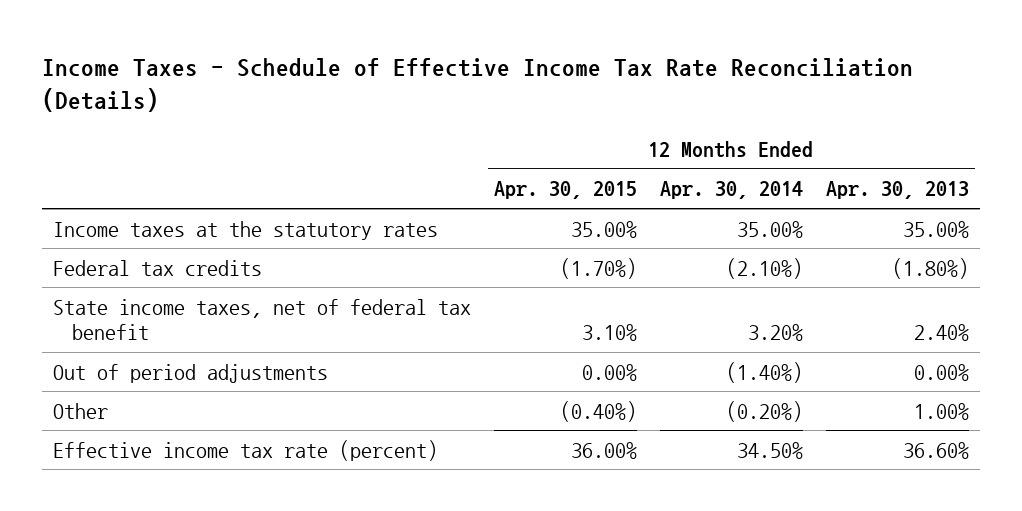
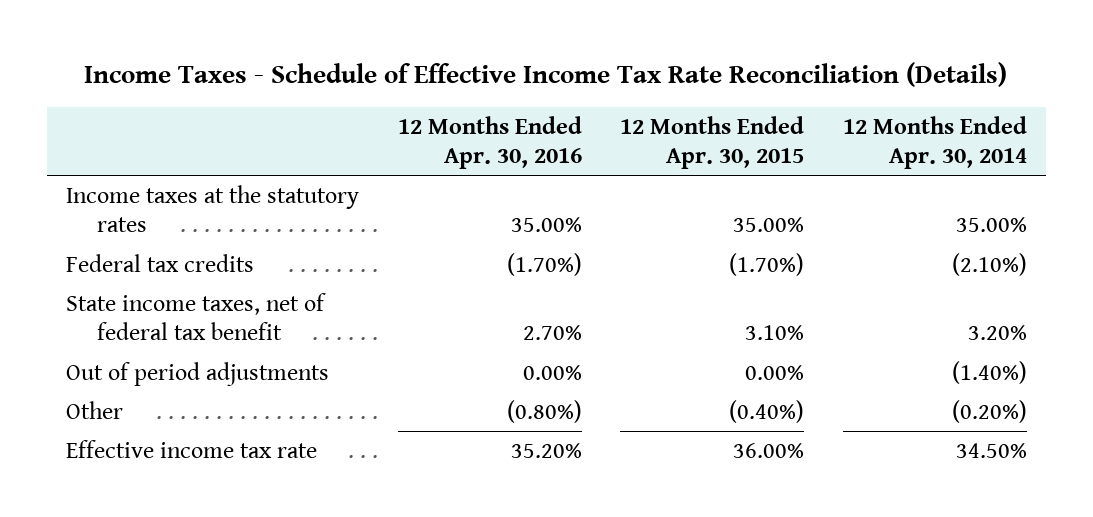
- | 12 Months Ended Apr. 30, 2015 | 12 Months Ended Apr. 30, 2014 | 12 Months Ended Apr. 30, 2013
+ | 12 Months Ended Apr. 30, 2016 | 12 Months Ended Apr. 30, 2015 | 12 Months Ended Apr. 30, 2014
- Effective income tax rate (percent) | 36.00% | 34.50% | 36.60%
+ Effective income tax rate | 35.20% | 36.00% | 34.50%

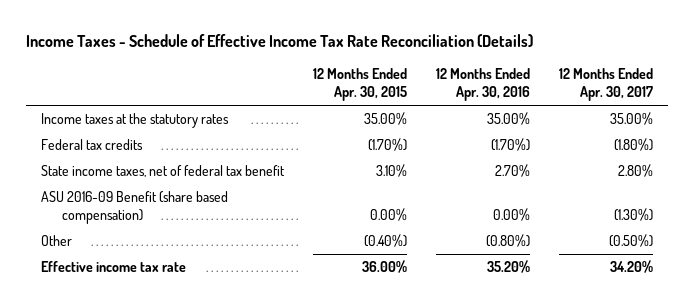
- | 12 Months Ended Apr. 30, 2016 | 12 Months Ended Apr. 30, 2015 | 12 Months Ended Apr. 30, 2014
+ | 12 Months Ended Apr. 30, 2015 | 12 Months Ended Apr. 30, 2016 | 12 Months Ended Apr. 30, 2017
- Out of period adjustments | 0.00% | 0.00% | (1.40%)
+ ASU 2016-09 Benefit (share based compensation) | 0.00% | 0.00% | (1.30%)

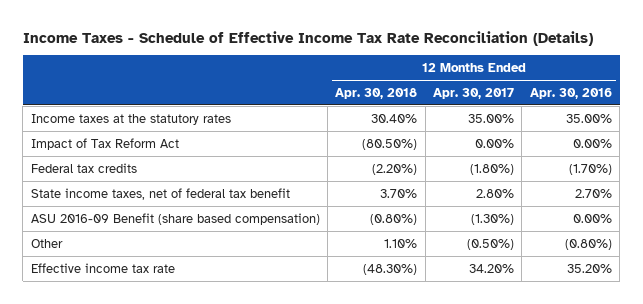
- | 12 Months Ended Apr. 30, 2015 | 12 Months Ended Apr. 30, 2016 | 12 Months Ended Apr. 30, 2017
+ | 12 Months Ended Apr. 30, 2018 | 12 Months Ended Apr. 30, 2017 | 12 Months Ended Apr. 30, 2016
+ Impact of Tax Reform Act | (80.50%) | 0.00% | 0.00%

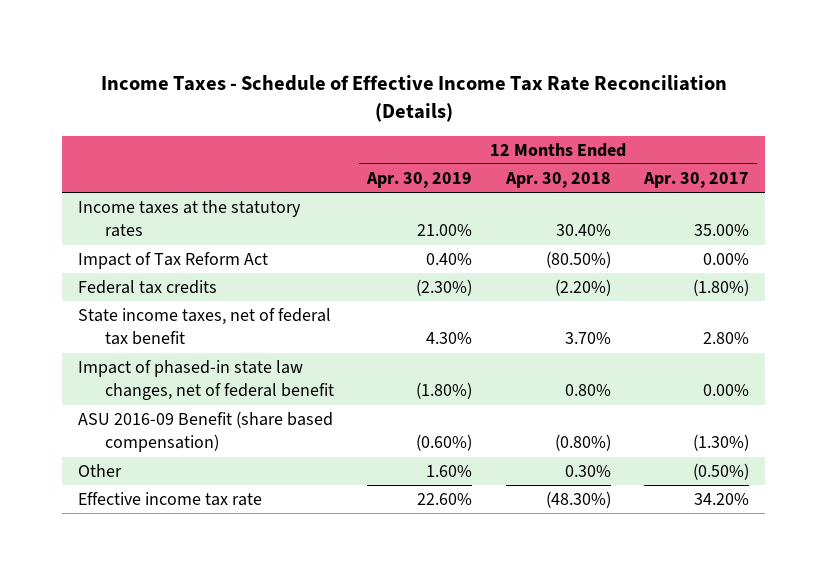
- | 12 Months Ended Apr. 30, 2018 | 12 Months Ended Apr. 30, 2017 | 12 Months Ended Apr. 30, 2016
+ | 12 Months Ended Apr. 30, 2019 | 12 Months Ended Apr. 30, 2018 | 12 Months Ended Apr. 30, 2017
+ Impact of phased-in state law changes, net of federal benefit | (1.80%) | 0.80% | 0.00%
- Other | 1.10% | (0.50%) | (0.80%)
+ Other | 1.60% | 0.30% | (0.50%)

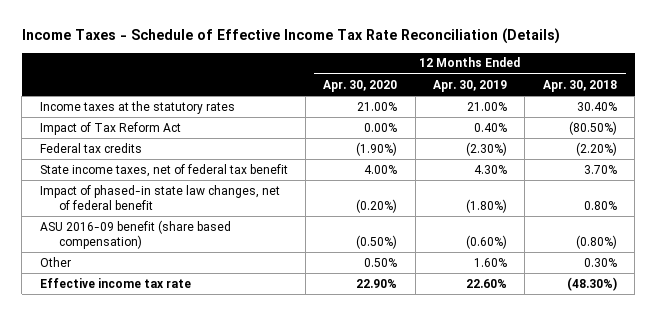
- | 12 Months Ended Apr. 30, 2019 | 12 Months Ended Apr. 30, 2018 | 12 Months Ended Apr. 30, 2017
+ | 12 Months Ended Apr. 30, 2020 | 12 Months Ended Apr. 30, 2019 | 12 Months Ended Apr. 30, 2018
- ASU 2016-09 Benefit (share based compensation) | (0.60%) | (0.80%) | (1.30%)
+ ASU 2016-09 benefit (share based compensation) | (0.50%) | (0.60%) | (0.80%)

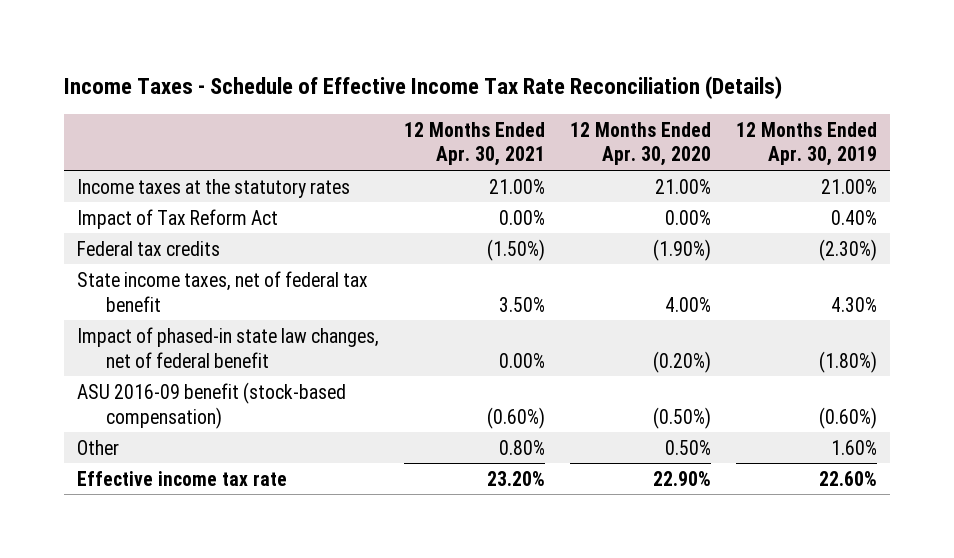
- | 12 Months Ended Apr. 30, 2020 | 12 Months Ended Apr. 30, 2019 | 12 Months Ended Apr. 30, 2018
+ | 12 Months Ended Apr. 30, 2021 | 12 Months Ended Apr. 30, 2020 | 12 Months Ended Apr. 30, 2019
- ASU 2016-09 benefit (share based compensation) | (0.50%) | (0.60%) | (0.80%)
+ ASU 2016-09 benefit (stock-based compensation) | (0.60%) | (0.50%) | (0.60%)

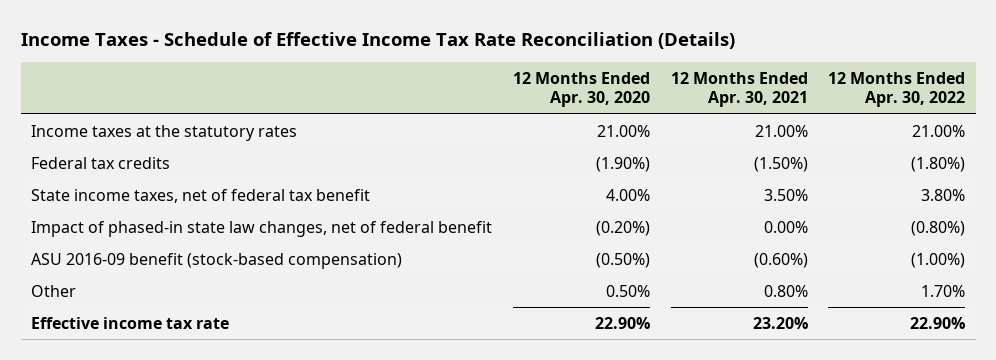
- | 12 Months Ended Apr. 30, 2021 | 12 Months Ended Apr. 30, 2020 | 12 Months Ended Apr. 30, 2019
+ | 12 Months Ended Apr. 30, 2020 | 12 Months Ended Apr. 30, 2021 | 12 Months Ended Apr. 30, 2022
- Impact of Tax Reform Act | 0.00% | 0.00% | 0.40%

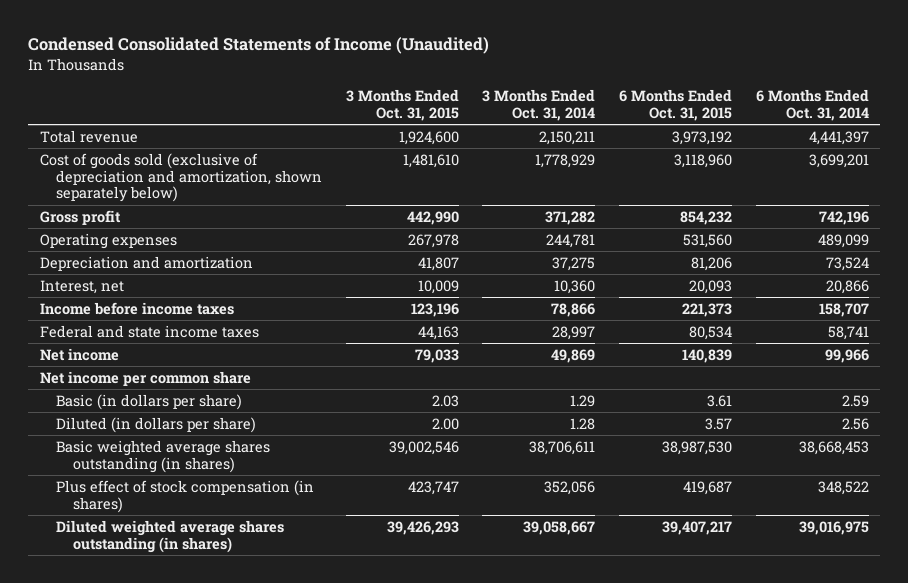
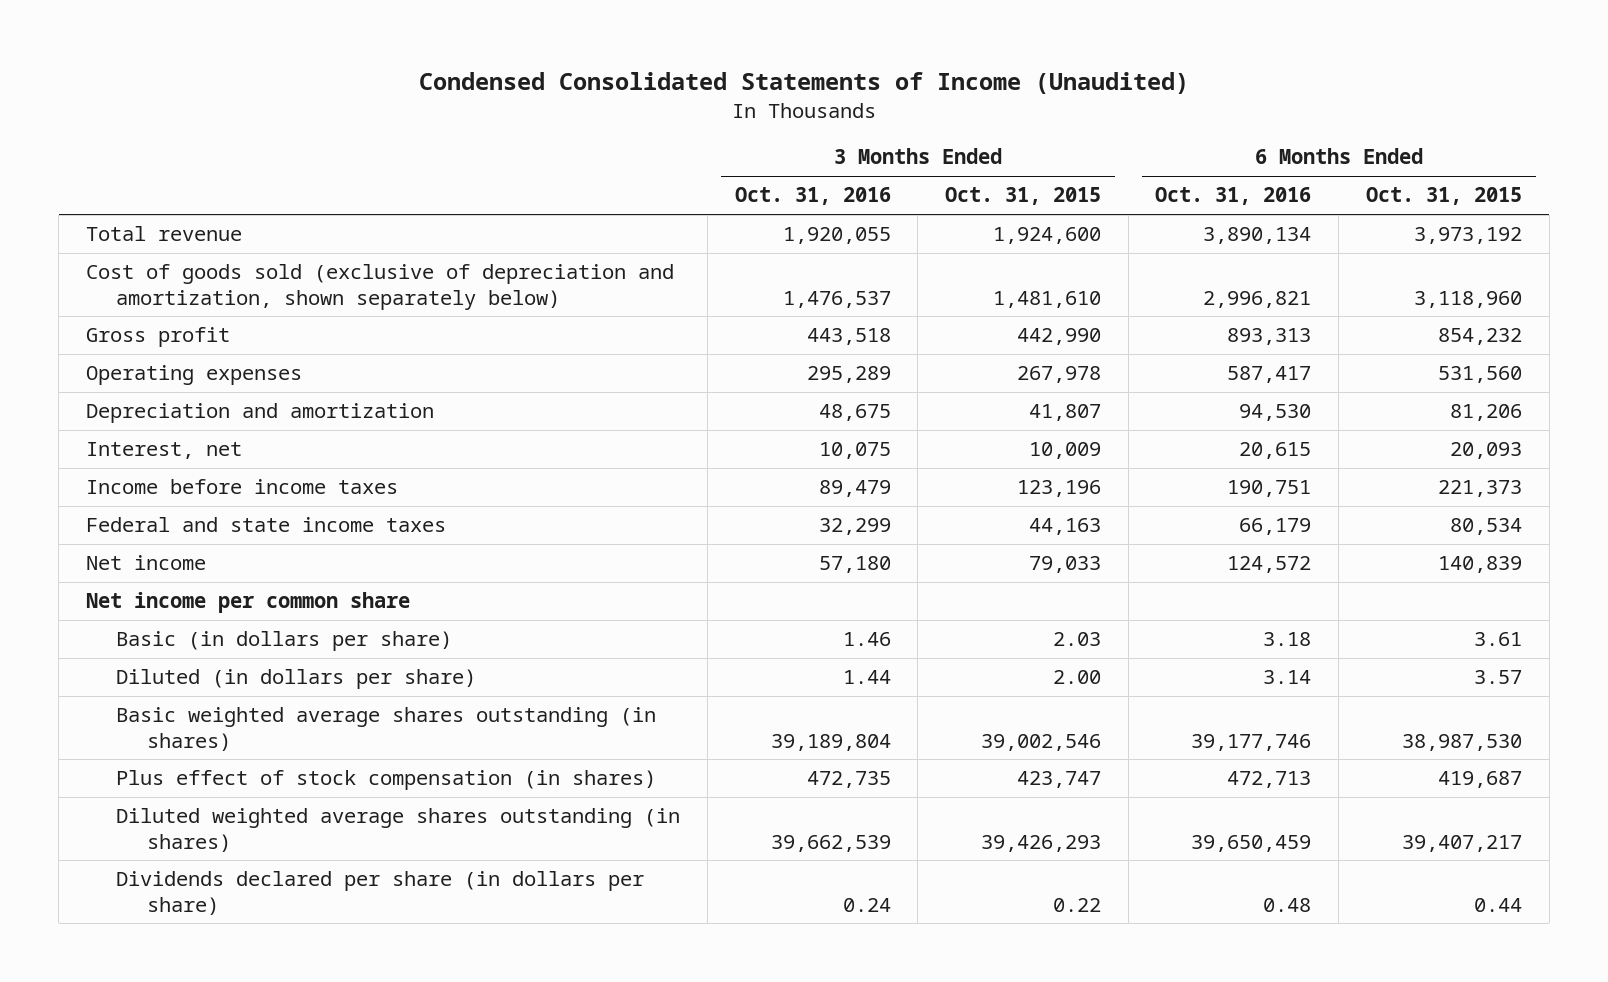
- | 3 Months Ended Oct. 31, 2015 | 3 Months Ended Oct. 31, 2014 | 6 Months Ended Oct. 31, 2015 | 6 Months Ended Oct. 31, 2014
+ | 3 Months Ended Oct. 31, 2016 | 3 Months Ended Oct. 31, 2015 | 6 Months Ended Oct. 31, 2016 | 6 Months Ended Oct. 31, 2015
+ Dividends declared per share (in dollars per share) | 0.24 | 0.22 | 0.48 | 0.44

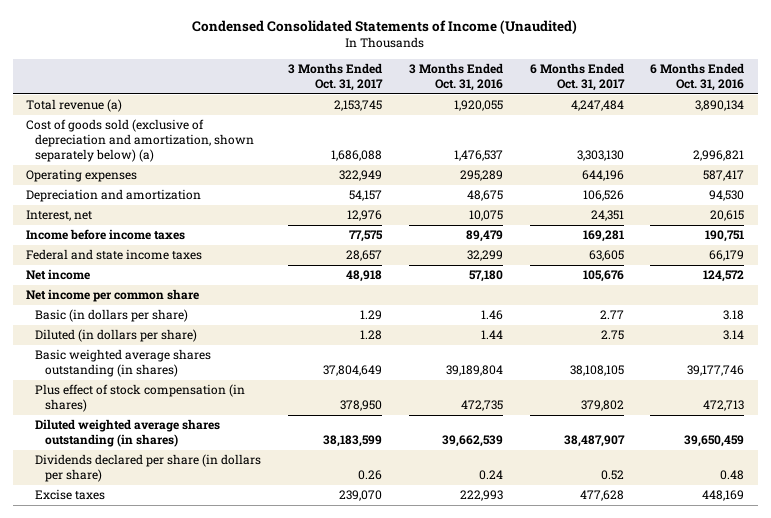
- | 3 Months Ended Oct. 31, 2016 | 3 Months Ended Oct. 31, 2015 | 6 Months Ended Oct. 31, 2016 | 6 Months Ended Oct. 31, 2015
+ | 3 Months Ended Oct. 31, 2017 | 3 Months Ended Oct. 31, 2016 | 6 Months Ended Oct. 31, 2017 | 6 Months Ended Oct. 31, 2016
- Total revenue | 1,920,055 | 1,924,600 | 3,890,134 | 3,973,192
- Cost of goods sold (exclusive of depreciation and amortization, shown separately below) | 1,476,537 | 1,481,610 | 2,996,821 | 3,118,960
- Gross profit | 443,518 | 442,990 | 893,313 | 854,232
+ Total revenue (a) | 2,153,745 | 1,920,055 | 4,247,484 | 3,890,134
+ Cost of goods sold (exclusive of depreciation and amortization, shown separately below) (a) | 1,686,088 | 1,476,537 | 3,303,130 | 2,996,821
+ Excise taxes | 239,070 | 222,993 | 477,628 | 448,169

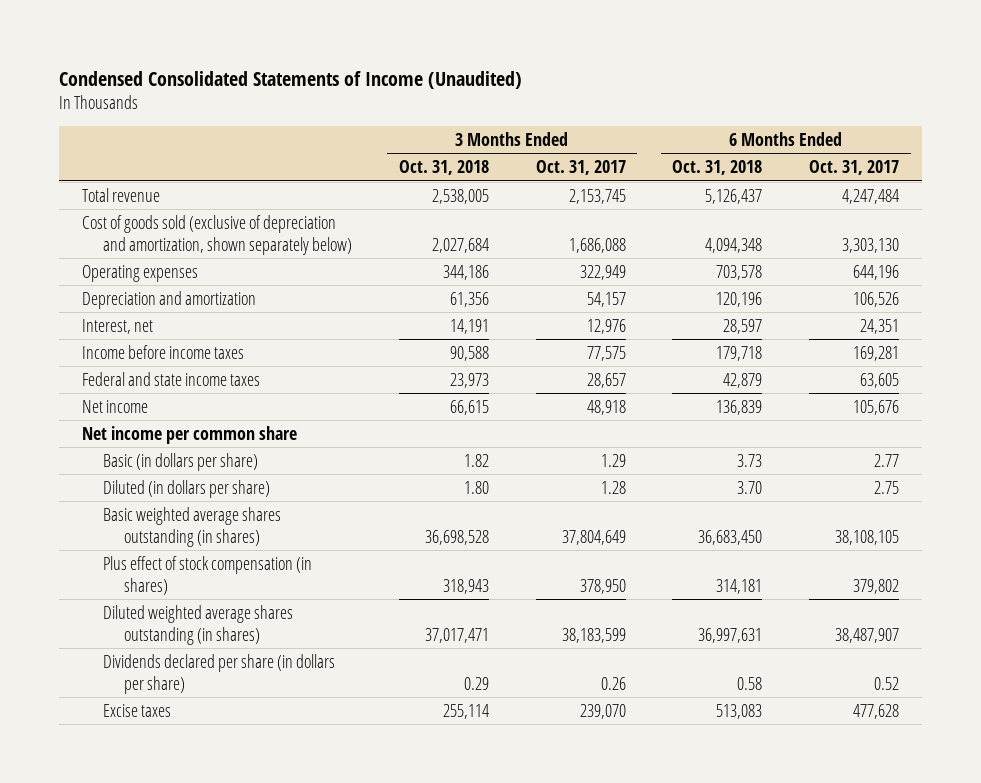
- | 3 Months Ended Oct. 31, 2017 | 3 Months Ended Oct. 31, 2016 | 6 Months Ended Oct. 31, 2017 | 6 Months Ended Oct. 31, 2016
+ | 3 Months Ended Oct. 31, 2018 | 3 Months Ended Oct. 31, 2017 | 6 Months Ended Oct. 31, 2018 | 6 Months Ended Oct. 31, 2017
- Total revenue (a) | 2,153,745 | 1,920,055 | 4,247,484 | 3,890,134
- Cost of goods sold (exclusive of depreciation and amortization, shown separately below) (a) | 1,686,088 | 1,476,537 | 3,303,130 | 2,996,821
+ Total revenue | 2,538,005 | 2,153,745 | 5,126,437 | 4,247,484
+ Cost of goods sold (exclusive of depreciation and amortization, shown separately below) | 2,027,684 | 1,686,088 | 4,094,348 | 3,303,130

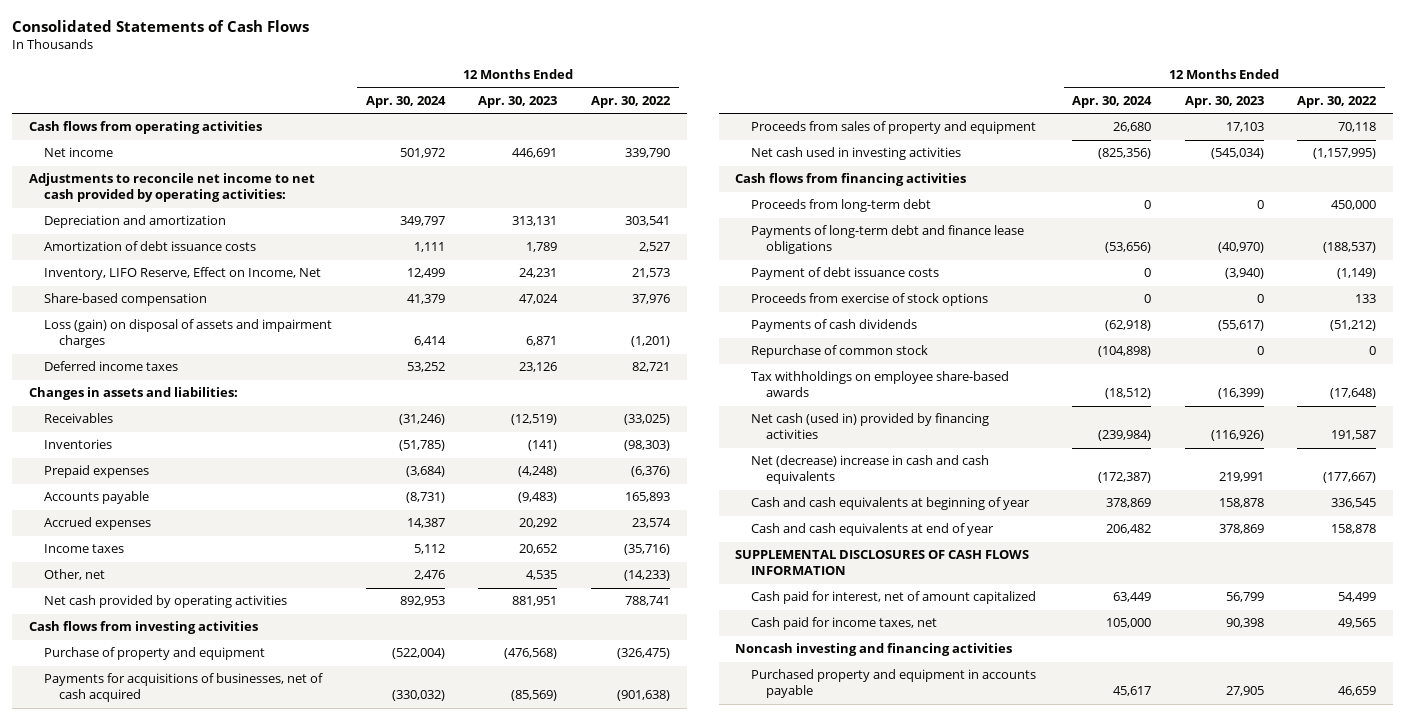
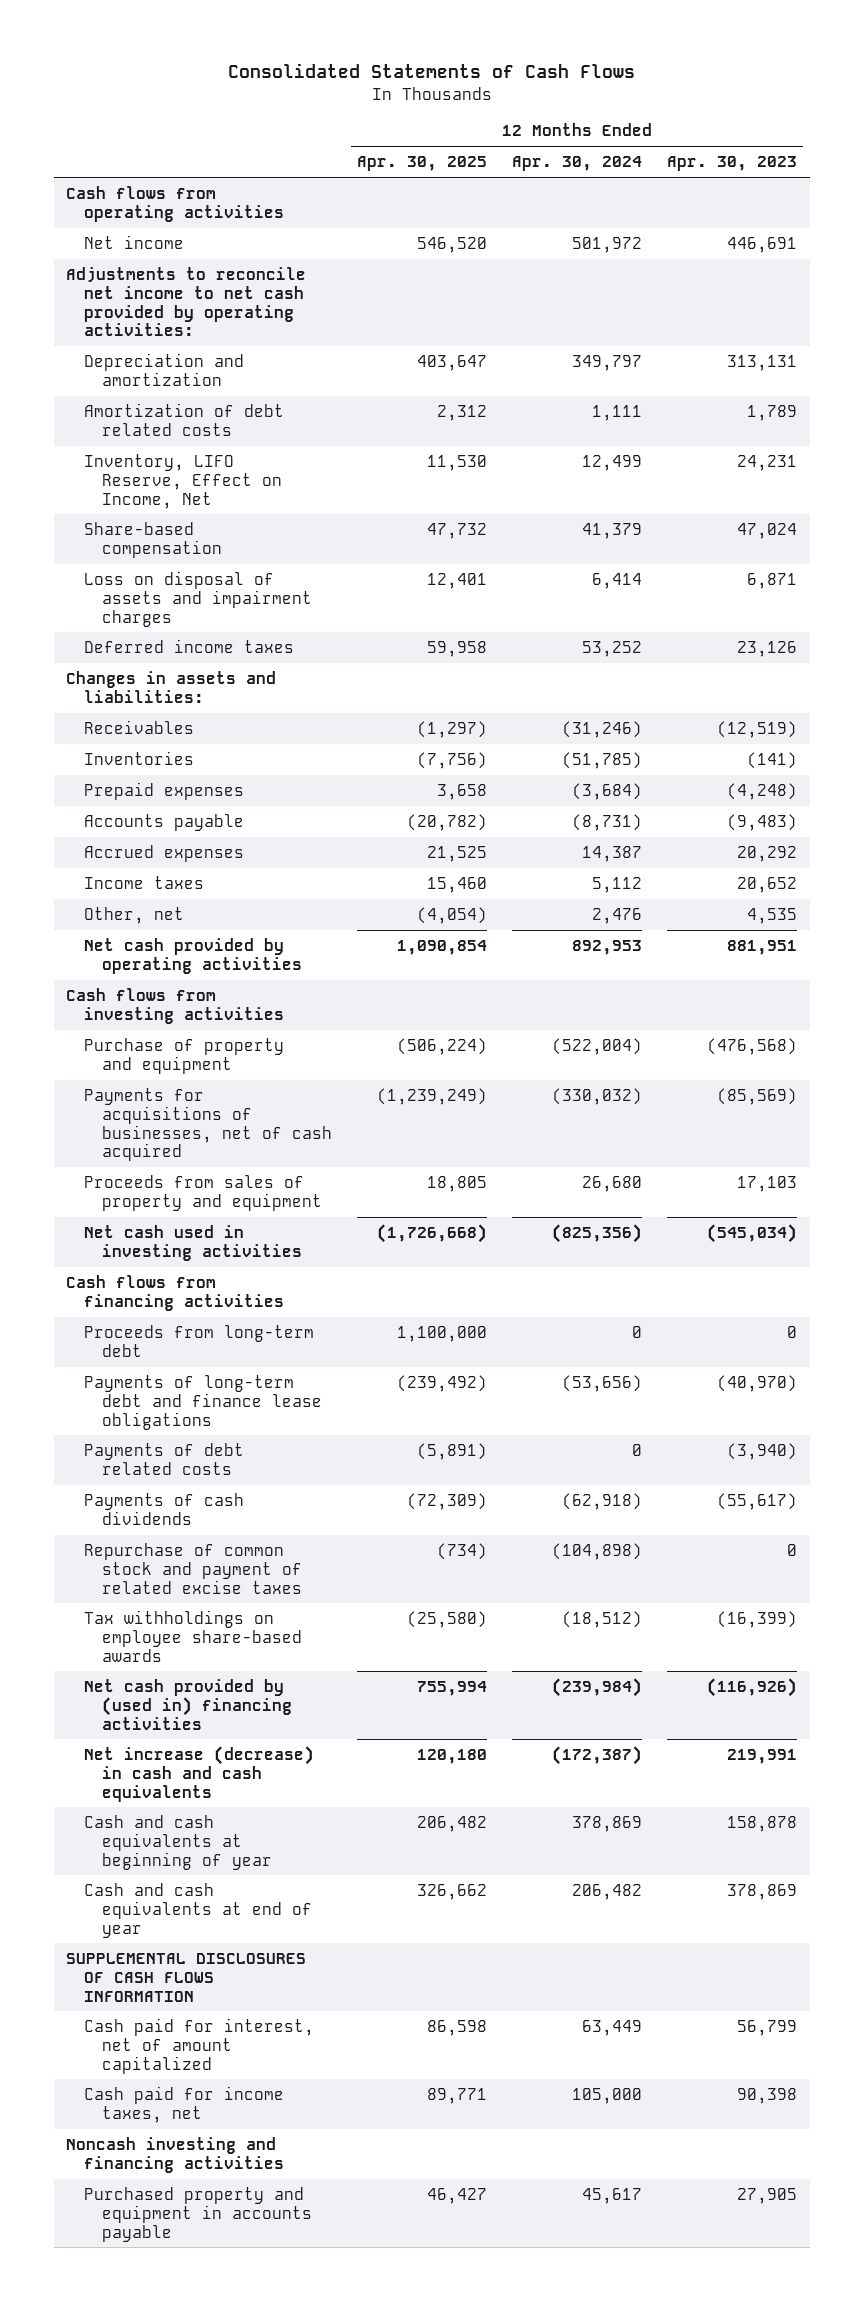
- | 12 Months Ended Apr. 30, 2024 | 12 Months Ended Apr. 30, 2023 | 12 Months Ended Apr. 30, 2022
+ | 12 Months Ended Apr. 30, 2025 | 12 Months Ended Apr. 30, 2024 | 12 Months Ended Apr. 30, 2023
- Amortization of debt issuance costs | 1,111 | 1,789 | 2,527
+ Amortization of debt related costs | 2,312 | 1,111 | 1,789
- Loss (gain) on disposal of assets and impairment charges | 6,414 | 6,871 | (1,201)
+ Loss on disposal of assets and impairment charges | 12,401 | 6,414 | 6,871
- Payment of debt issuance costs | 0 | (3,940) | (1,149)
- Proceeds from exercise of stock options | 0 | 0 | 133
+ Payments of debt related costs | (5,891) | 0 | (3,940)
- Repurchase of common stock | (104,898) | 0 | 0
+ Repurchase of common stock and payment of related excise taxes | (734) | (104,898) | 0
- Net cash (used in) provided by financing activities | (239,984) | (116,926) | 191,587
- Net (decrease) increase in cash and cash equivalents | (172,387) | 219,991 | (177,667)
+ Net cash provided by (used in) financing activities | 755,994 | (239,984) | (116,926)
+ Net increase (decrease) in cash and cash equivalents | 120,180 | (172,387) | 219,991

